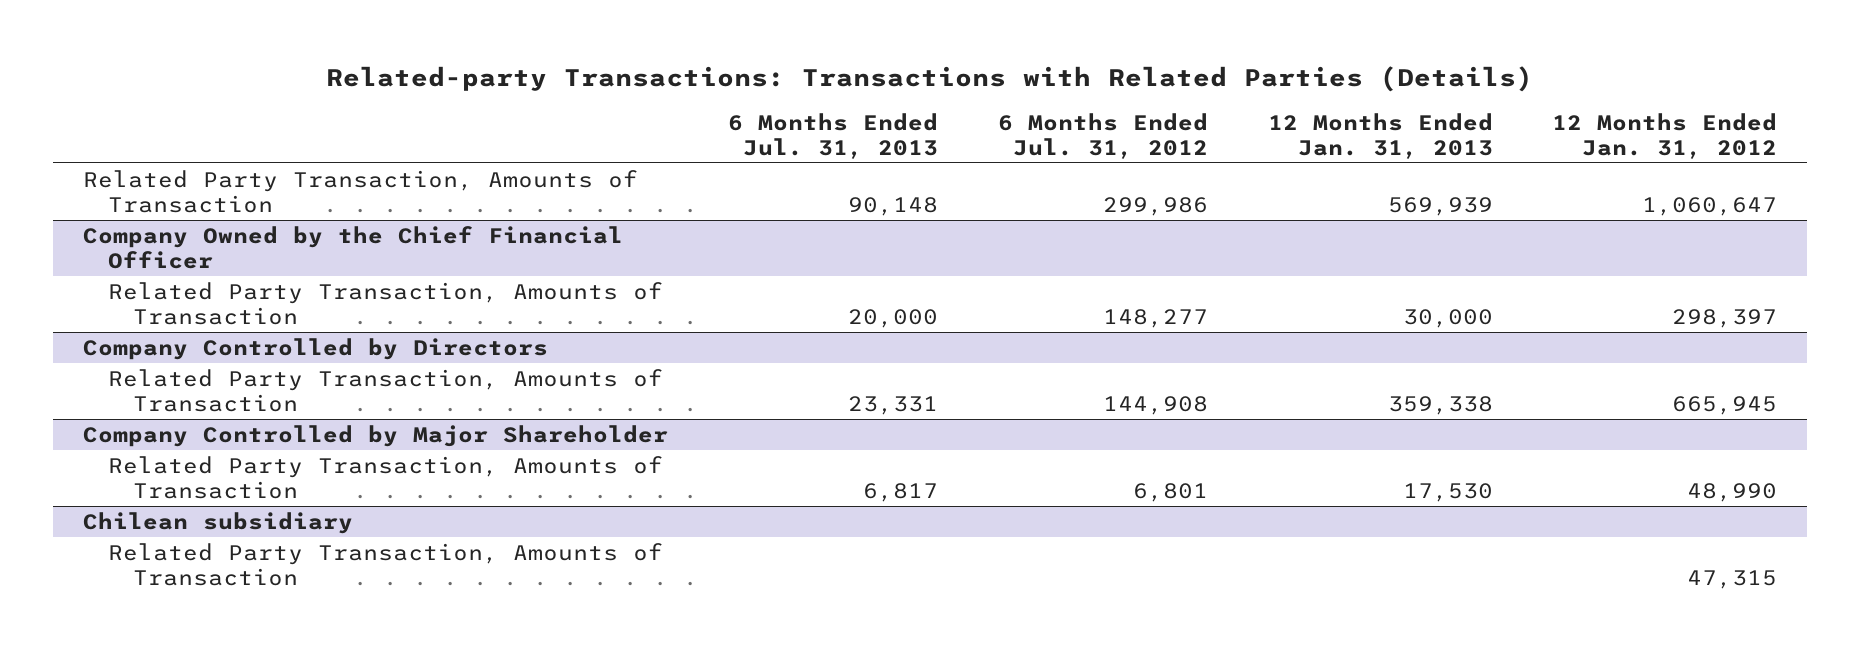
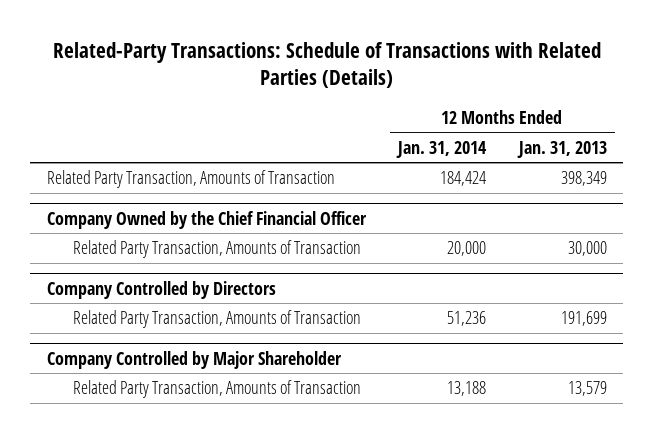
- Related-party Transactions: Transactions with Related Parties (Details)
+ Related-Party Transactions: Schedule of Transactions with Related Parties (Details)
- | 6 Months Ended Jul. 31, 2013 | 6 Months Ended Jul. 31, 2012 | 12 Months Ended Jan. 31, 2013 | 12 Months Ended Jan. 31, 2012
+ | 12 Months Ended Jan. 31, 2014 | 12 Months Ended Jan. 31, 2013
- Related Party Transaction, Amounts of Transaction | 90,148 | 299,986 | 569,939 | 1,060,647
+ Related Party Transaction, Amounts of Transaction | 184,424 | 398,349
@ Company Controlled by Directors
- Related Party Transaction, Amounts of Transaction | 23,331 | 144,908 | 359,338 | 665,945
+ Related Party Transaction, Amounts of Transaction | 51,236 | 191,699
@ Company Controlled by Major Shareholder
- Related Party Transaction, Amounts of Transaction | 6,817 | 6,801 | 17,530 | 48,990
- Chilean subsidiary
- Related Party Transaction, Amounts of Transaction | | | | 47,315
@ Company Controlled by Major Shareholder
+ Related Party Transaction, Amounts of Transaction | 13,188 | 13,579

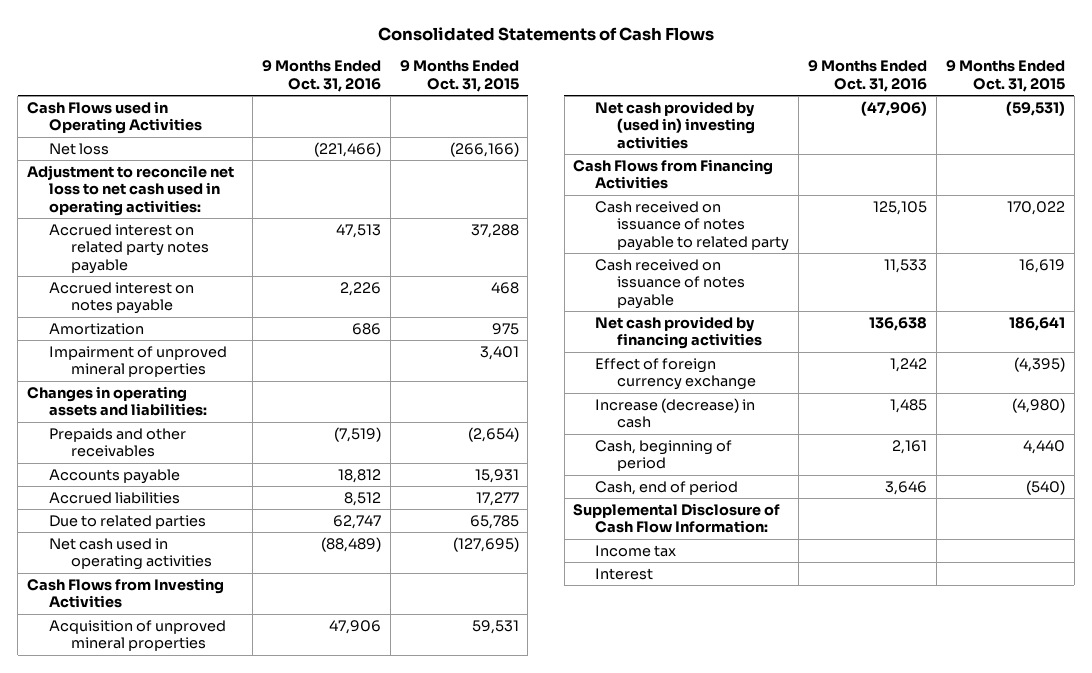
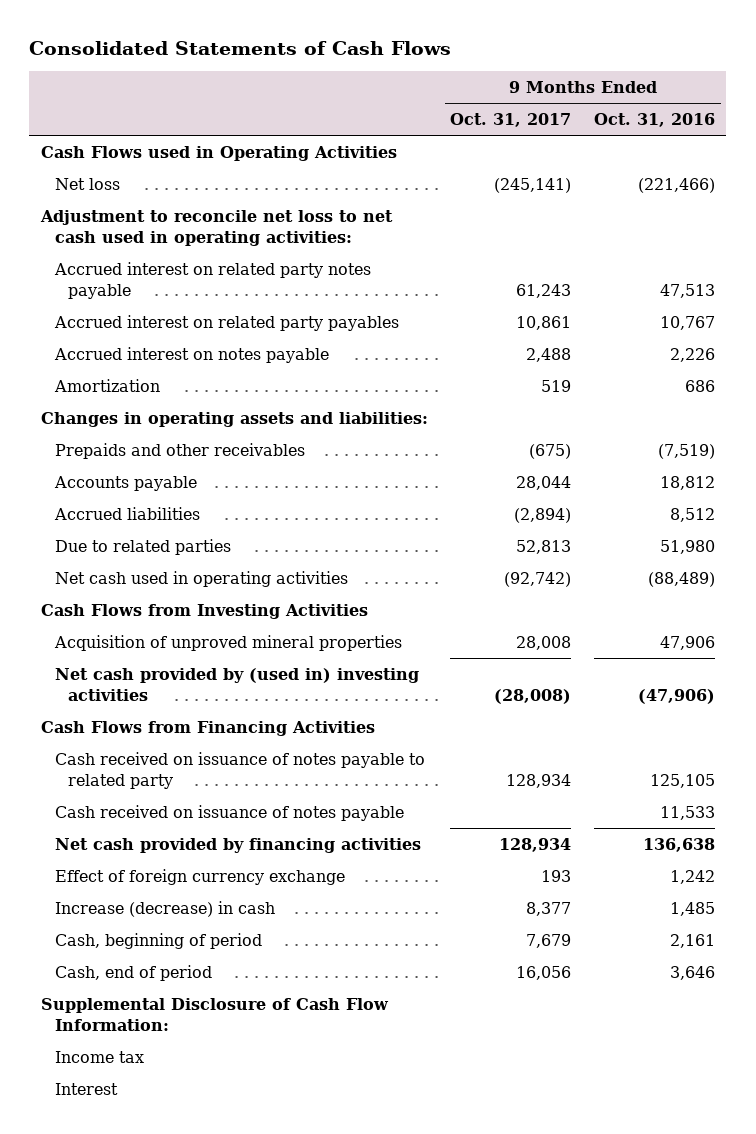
- | 9 Months Ended Oct. 31, 2016 | 9 Months Ended Oct. 31, 2015
+ | 9 Months Ended Oct. 31, 2017 | 9 Months Ended Oct. 31, 2016
+ Accrued interest on related party payables | 10,861 | 10,767
- Impairment of unproved mineral properties | | 3,401
- Due to related parties | 62,747 | 65,785
+ Due to related parties | 52,813 | 51,980

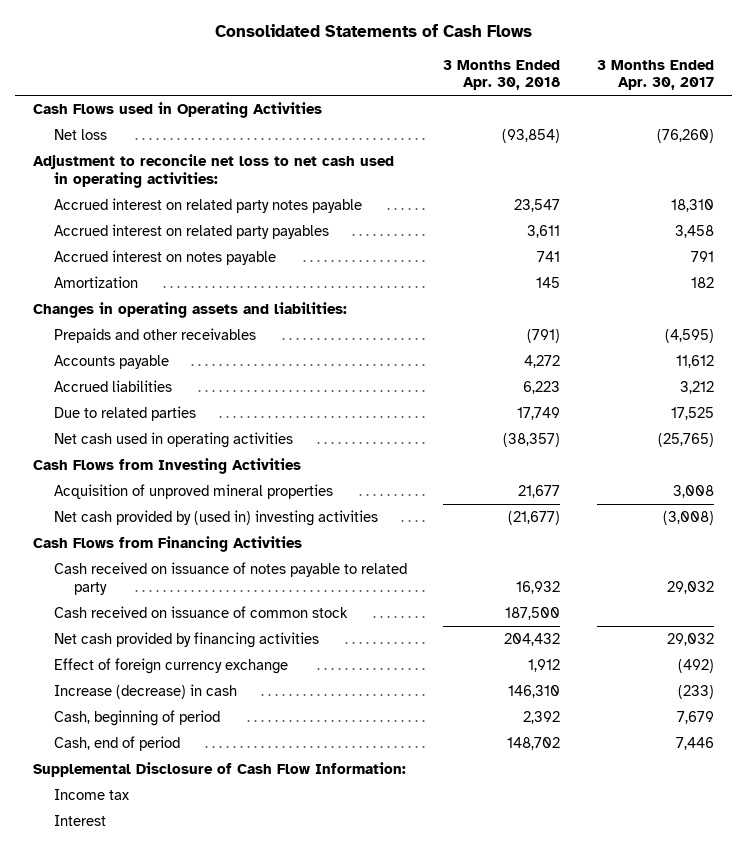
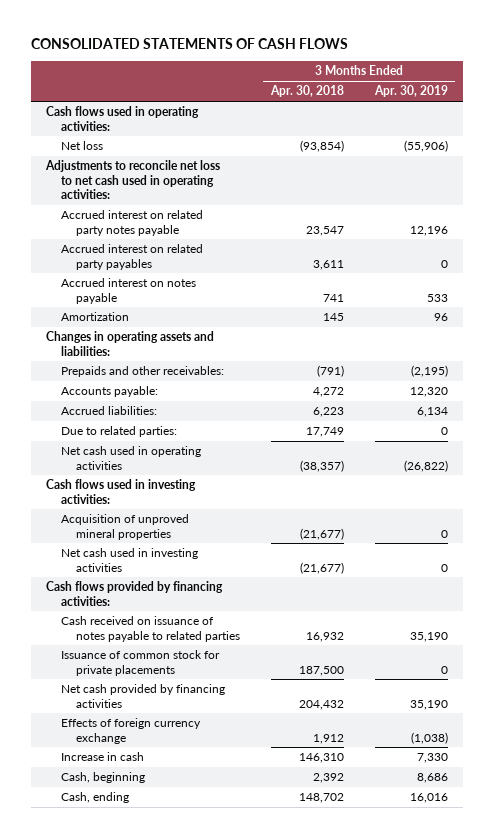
- Consolidated Statements of Cash Flows
+ CONSOLIDATED STATEMENTS OF CASH FLOWS
- | 3 Months Ended Apr. 30, 2018 | 3 Months Ended Apr. 30, 2017
+ | 3 Months Ended Apr. 30, 2018 | 3 Months Ended Apr. 30, 2019
- Cash Flows used in Operating Activities
+ Cash flows used in operating activities:
- Adjustment to reconcile net loss to net cash used in operating activities:
+ Adjustments to reconcile net loss to net cash used in operating activities:
- Prepaids and other receivables | (791) | (4,595)
- Accounts payable | 4,272 | 11,612
- Accrued liabilities | 6,223 | 3,212
- Due to related parties | 17,749 | 17,525
+ Prepaids and other receivables: | (791) | (2,195)
+ Accounts payable: | 4,272 | 12,320
+ Accrued liabilities: | 6,223 | 6,134
+ Due to related parties: | 17,749 | 0
- Cash Flows from Investing Activities
- Acquisition of unproved mineral properties | 21,677 | 3,008
- Net cash provided by (used in) investing activities | (21,677) | (3,008)
- Cash Flows from Financing Activities
- Cash received on issuance of notes payable to related party | 16,932 | 29,032
- Cash received on issuance of common stock | 187,500 |
+ Cash flows used in investing activities:
+ Acquisition of unproved mineral properties | (21,677) | 0
+ Net cash used in investing activities | (21,677) | 0
+ Cash flows provided by financing activities:
+ Cash received on issuance of notes payable to related parties | 16,932 | 35,190
+ Issuance of common stock for private placements | 187,500 | 0
- Effect of foreign currency exchange | 1,912 | (492)
- Increase (decrease) in cash | 146,310 | (233)
- Cash, beginning of period | 2,392 | 7,679
- Cash, end of period | 148,702 | 7,446
- Supplemental Disclosure of Cash Flow Information:
- Income tax
- Interest
+ Effects of foreign currency exchange | 1,912 | (1,038)
+ Increase in cash | 146,310 | 7,330
+ Cash, beginning | 2,392 | 8,686
+ Cash, ending | 148,702 | 16,016

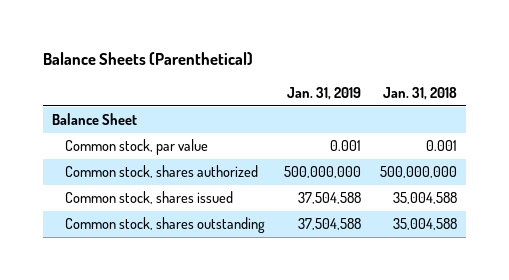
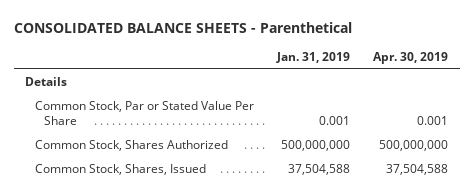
- Balance Sheets (Parenthetical)
+ CONSOLIDATED BALANCE SHEETS - Parenthetical
- | Jan. 31, 2019 | Jan. 31, 2018
+ | Jan. 31, 2019 | Apr. 30, 2019
- Balance Sheet
- Common stock, par value | 0.001 | 0.001
- Common stock, shares authorized | 500,000,000 | 500,000,000
- Common stock, shares issued | 37,504,588 | 35,004,588
- Common stock, shares outstanding | 37,504,588 | 35,004,588
+ Details
+ Common Stock, Par or Stated Value Per Share | 0.001 | 0.001
+ Common Stock, Shares Authorized | 500,000,000 | 500,000,000
+ Common Stock, Shares, Issued | 37,504,588 | 37,504,588

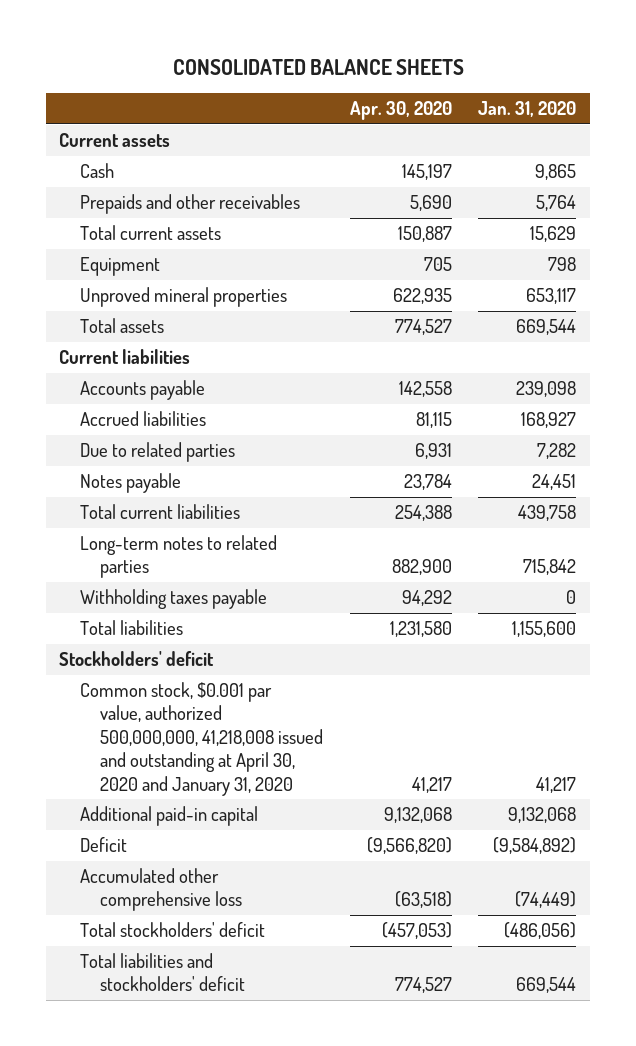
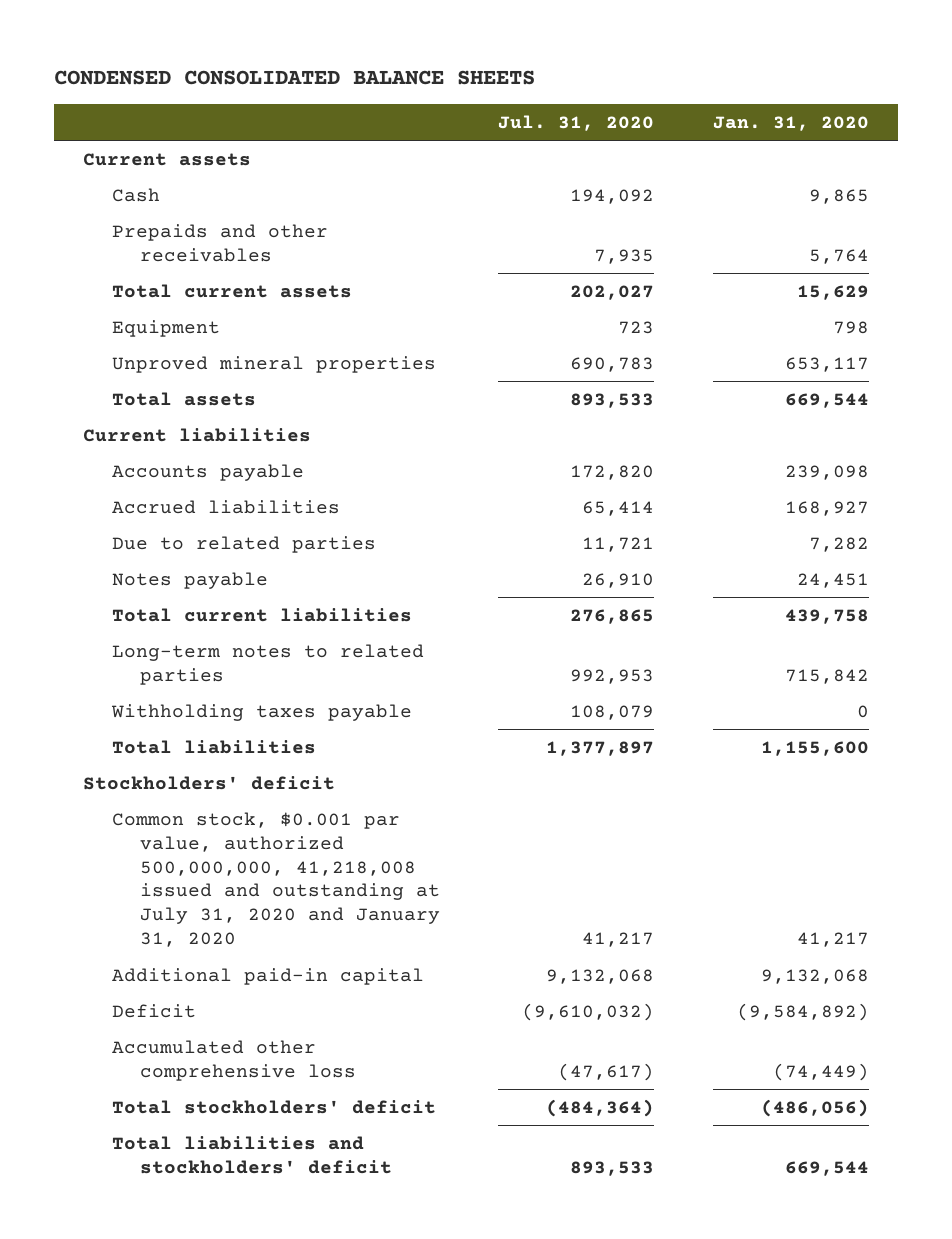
- CONSOLIDATED BALANCE SHEETS
+ CONDENSED CONSOLIDATED BALANCE SHEETS
- | Apr. 30, 2020 | Jan. 31, 2020
+ | Jul. 31, 2020 | Jan. 31, 2020
- Common stock, $0.001 par value, authorized 500,000,000, 41,218,008 issued and outstanding at April 30, 2020 and January 31, 2020 | 41,217 | 41,217
+ Common stock, $0.001 par value, authorized 500,000,000, 41,218,008 issued and outstanding at July 31, 2020 and January 31, 2020 | 41,217 | 41,217

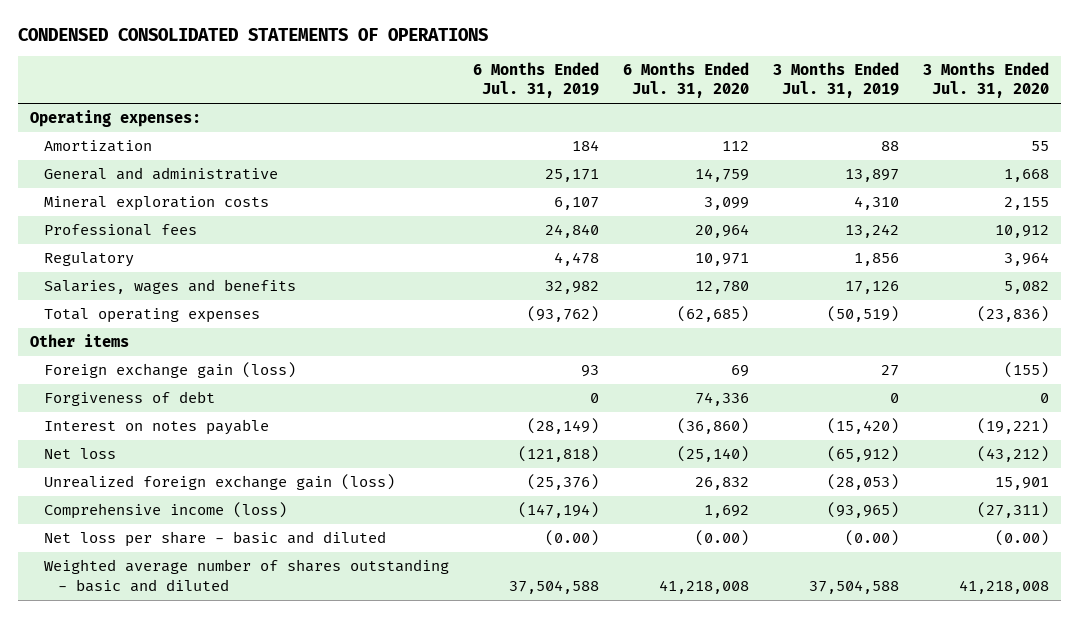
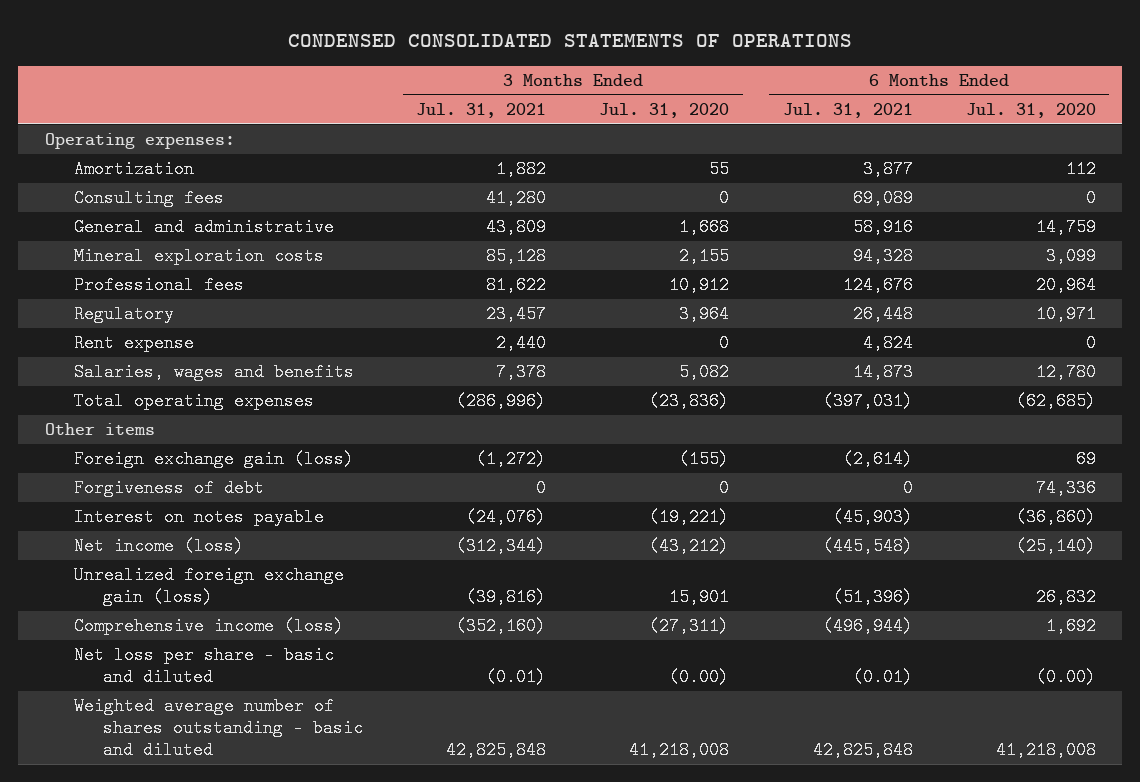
- | 6 Months Ended Jul. 31, 2019 | 6 Months Ended Jul. 31, 2020 | 3 Months Ended Jul. 31, 2019 | 3 Months Ended Jul. 31, 2020
+ | 3 Months Ended Jul. 31, 2021 | 3 Months Ended Jul. 31, 2020 | 6 Months Ended Jul. 31, 2021 | 6 Months Ended Jul. 31, 2020
+ Consulting fees | 41,280 | 0 | 69,089 | 0
+ Rent expense | 2,440 | 0 | 4,824 | 0
- Net loss | (121,818) | (25,140) | (65,912) | (43,212)
+ Net income (loss) | (312,344) | (43,212) | (445,548) | (25,140)

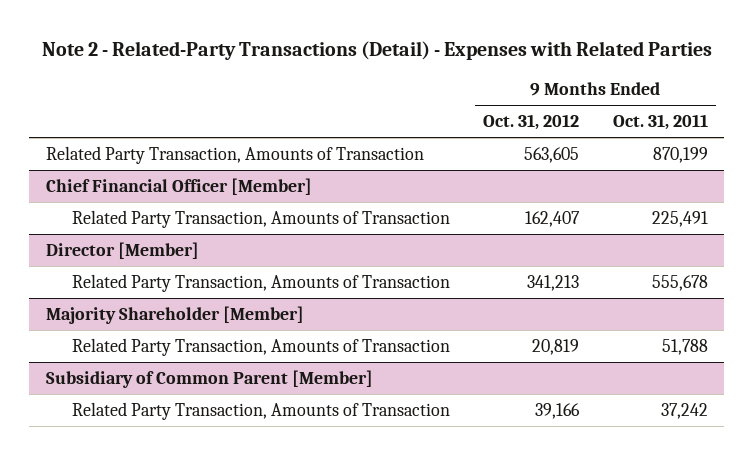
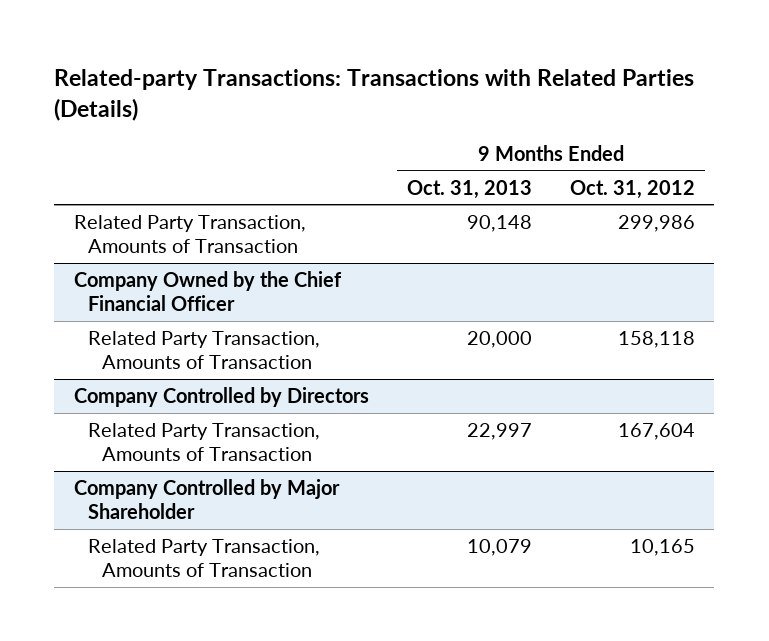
- Note 2 - Related-Party Transactions (Detail) - Expenses with Related Parties
+ Related-party Transactions: Transactions with Related Parties (Details)
- | 9 Months Ended Oct. 31, 2012 | 9 Months Ended Oct. 31, 2011
+ | 9 Months Ended Oct. 31, 2013 | 9 Months Ended Oct. 31, 2012
- Related Party Transaction, Amounts of Transaction | 563,605 | 870,199
- Chief Financial Officer [Member]
- Related Party Transaction, Amounts of Transaction | 162,407 | 225,491
- Director [Member]
- Related Party Transaction, Amounts of Transaction | 341,213 | 555,678
- Majority Shareholder [Member]
- Related Party Transaction, Amounts of Transaction | 20,819 | 51,788
- Subsidiary of Common Parent [Member]
- Related Party Transaction, Amounts of Transaction | 39,166 | 37,242
+ Related Party Transaction, Amounts of Transaction | 90,148 | 299,986
+ Company Owned by the Chief Financial Officer
+ Related Party Transaction, Amounts of Transaction | 20,000 | 158,118
+ Company Controlled by Directors
+ Related Party Transaction, Amounts of Transaction | 22,997 | 167,604
+ Company Controlled by Major Shareholder
+ Related Party Transaction, Amounts of Transaction | 10,079 | 10,165

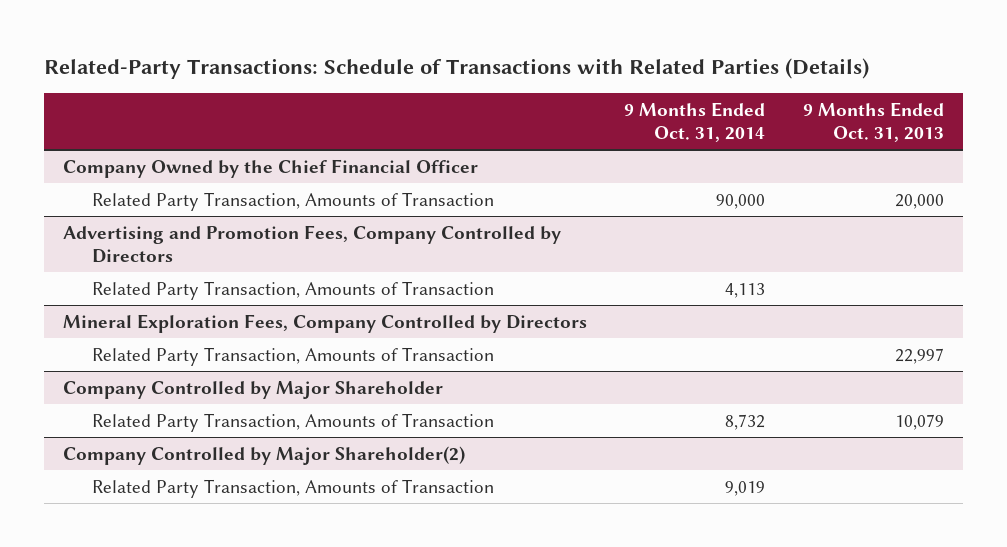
- Related-party Transactions: Transactions with Related Parties (Details)
+ Related-Party Transactions: Schedule of Transactions with Related Parties (Details)
- | 9 Months Ended Oct. 31, 2013 | 9 Months Ended Oct. 31, 2012
+ | 9 Months Ended Oct. 31, 2014 | 9 Months Ended Oct. 31, 2013
- Related Party Transaction, Amounts of Transaction | 90,148 | 299,986
- Company Controlled by Directors
+ Advertising and Promotion Fees, Company Controlled by Directors
+ Related Party Transaction, Amounts of Transaction | 4,113 |
+ Mineral Exploration Fees, Company Controlled by Directors
+ Company Controlled by Major Shareholder(2)
+ Related Party Transaction, Amounts of Transaction | 9,019 |

